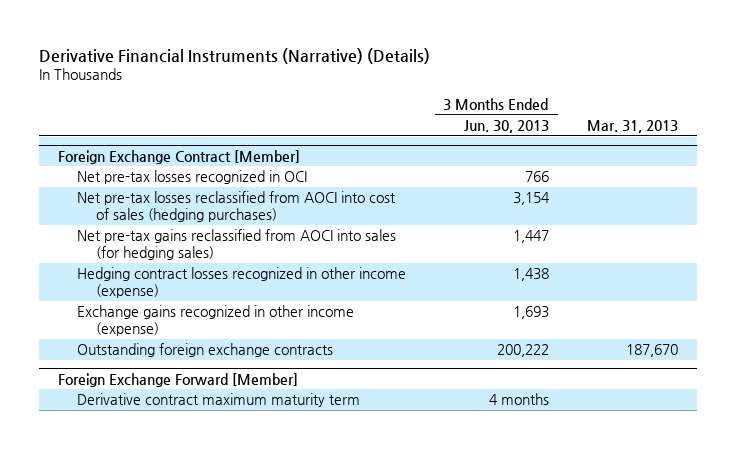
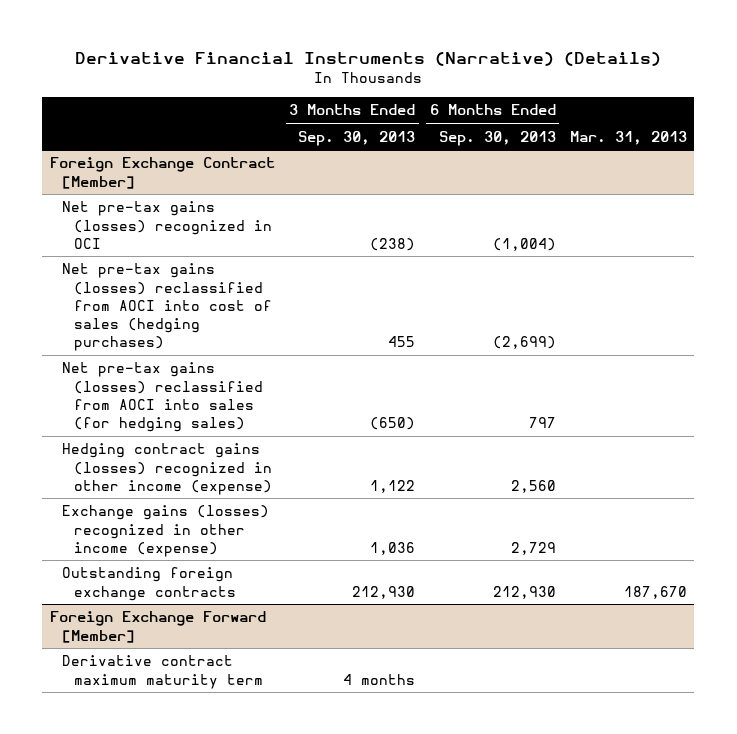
- | 3 Months Ended Jun. 30, 2013 | Mar. 31, 2013
+ | 3 Months Ended Sep. 30, 2013 | 6 Months Ended Sep. 30, 2013 | Mar. 31, 2013
@ Foreign Exchange Contract [Member]
- Net pre-tax losses recognized in OCI | 766 |
- Net pre-tax losses reclassified from AOCI into cost of sales (hedging purchases) | 3,154 |
- Net pre-tax gains reclassified from AOCI into sales (for hedging sales) | 1,447 |
- Hedging contract losses recognized in other income (expense) | 1,438 |
- Exchange gains recognized in other income (expense) | 1,693 |
+ Net pre-tax gains (losses) recognized in OCI | (238) | (1,004) |
+ Net pre-tax gains (losses) reclassified from AOCI into cost of sales (hedging purchases) | 455 | (2,699) |
+ Net pre-tax gains (losses) reclassified from AOCI into sales (for hedging sales) | (650) | 797 |
+ Hedging contract gains (losses) recognized in other income (expense) | 1,122 | 2,560 |
+ Exchange gains (losses) recognized in other income (expense) | 1,036 | 2,729 |

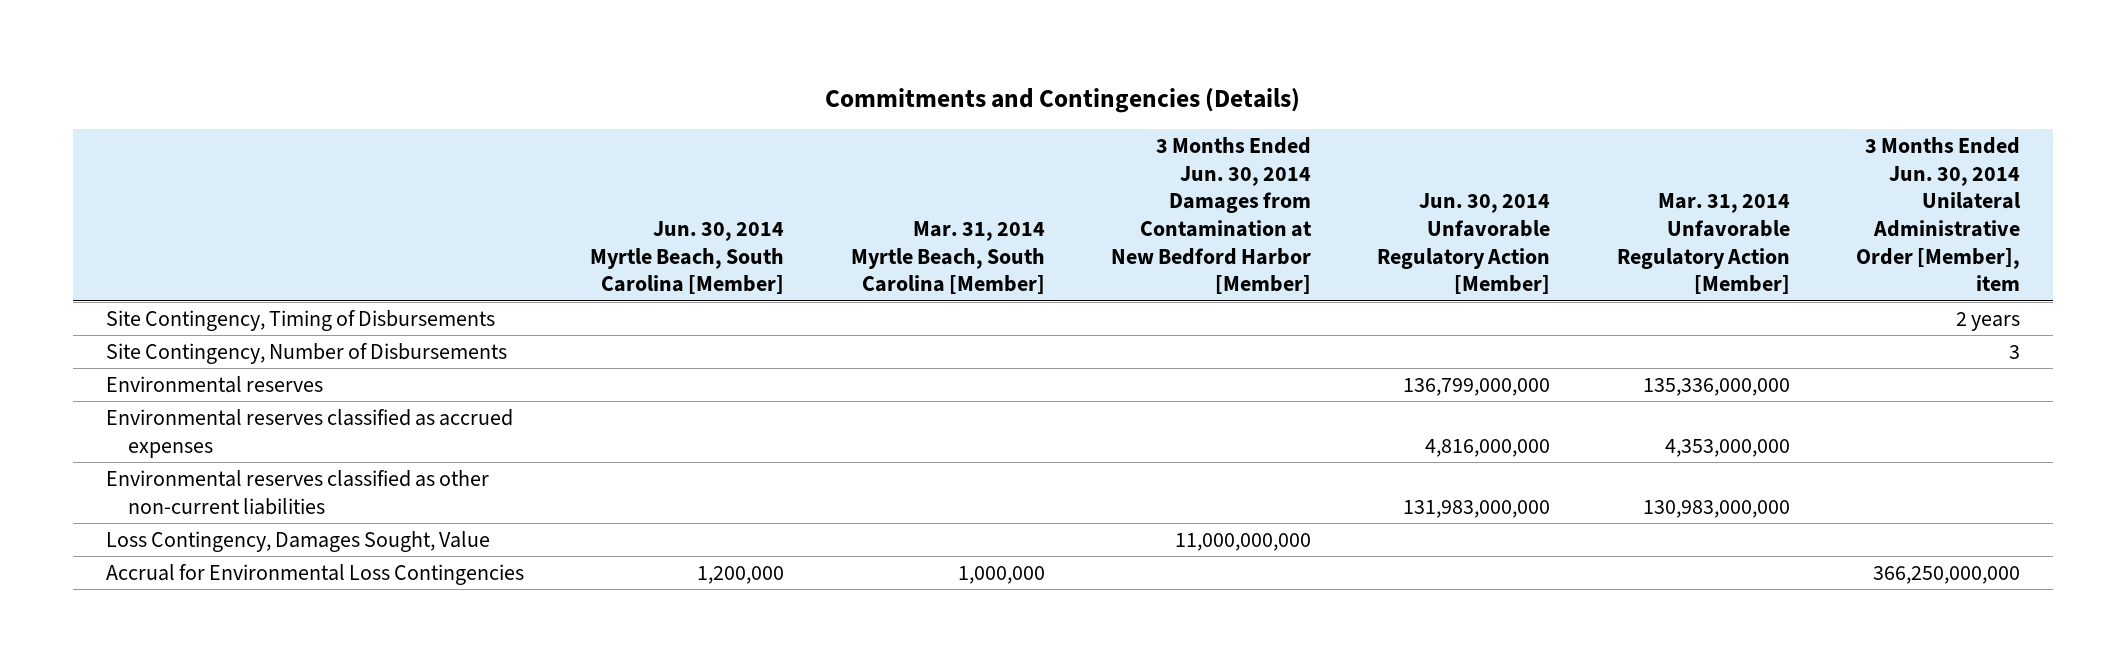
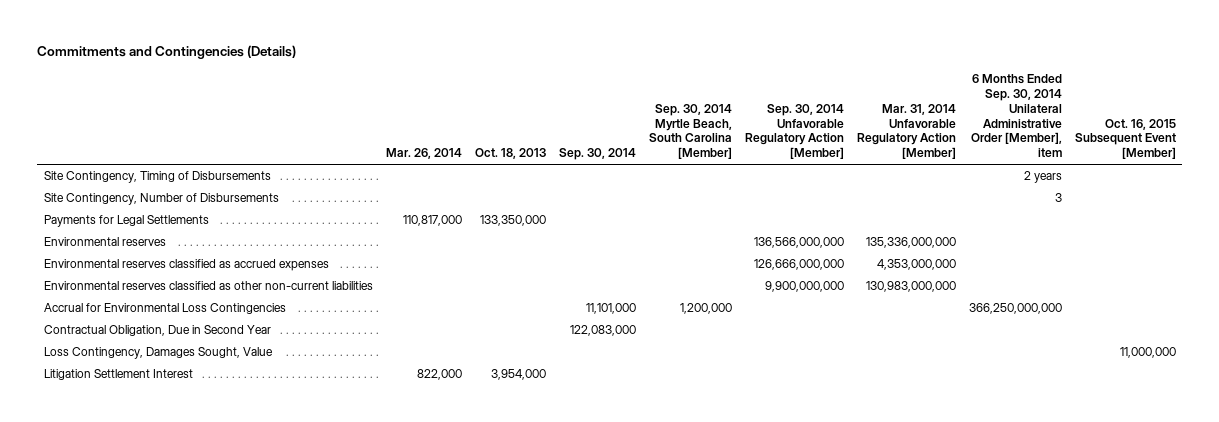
- | Jun. 30, 2014 Myrtle Beach, South Carolina [Member] | Mar. 31, 2014 Myrtle Beach, South Carolina [Member] | 3 Months Ended Jun. 30, 2014 Damages from Contamination at New Bedford Harbor [Member] | Jun. 30, 2014 Unfavorable Regulatory Action [Member] | Mar. 31, 2014 Unfavorable Regulatory Action [Member] | 3 Months Ended Jun. 30, 2014 Unilateral Administrative Order [Member], item
+ | Mar. 26, 2014 | Oct. 18, 2013 | Sep. 30, 2014 | Sep. 30, 2014 Myrtle Beach, South Carolina [Member] | Sep. 30, 2014 Unfavorable Regulatory Action [Member] | Mar. 31, 2014 Unfavorable Regulatory Action [Member] | 6 Months Ended Sep. 30, 2014 Unilateral Administrative Order [Member], item | Oct. 16, 2015 Subsequent Event [Member]
+ Payments for Legal Settlements | 110,817,000 | 133,350,000 | | | | | |
+ Contractual Obligation, Due in Second Year | | | 122,083,000 | | | | |
moved down: Loss Contingency, Damages Sought, Value | | | | | | | | 11,000,000
+ Litigation Settlement Interest | 822,000 | 3,954,000 | | | | | |

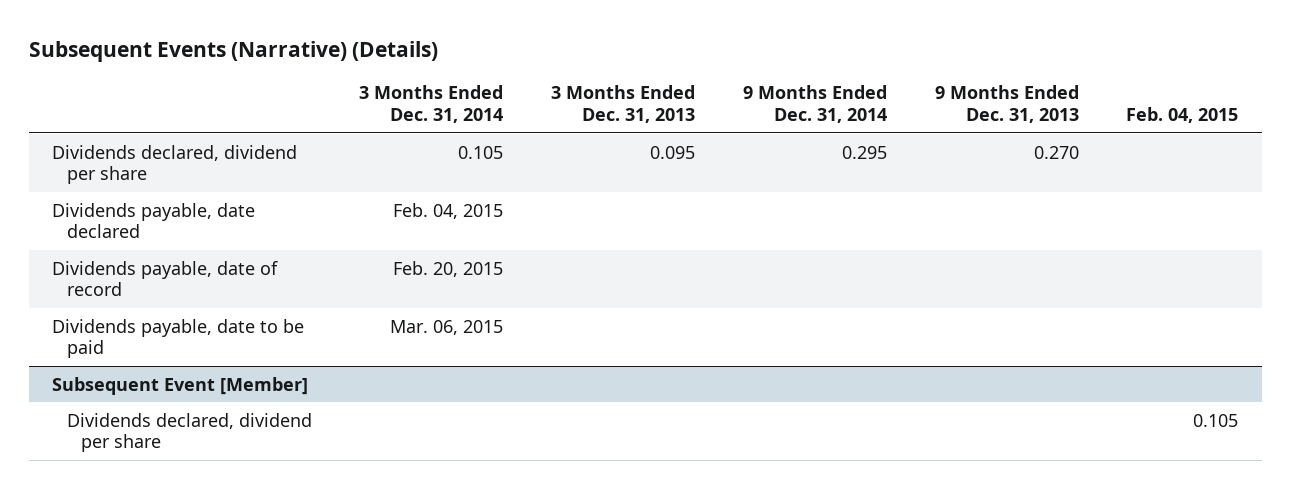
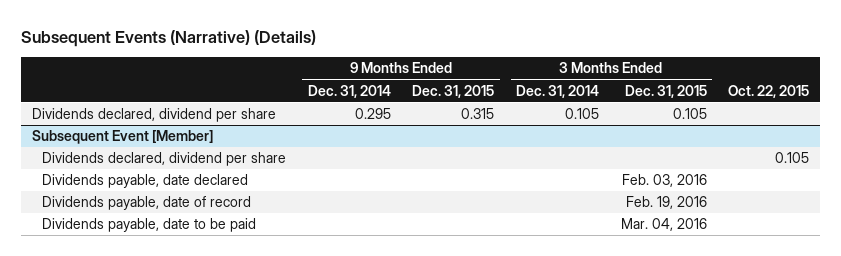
- | 3 Months Ended Dec. 31, 2014 | 3 Months Ended Dec. 31, 2013 | 9 Months Ended Dec. 31, 2014 | 9 Months Ended Dec. 31, 2013 | Feb. 04, 2015
+ | 9 Months Ended Dec. 31, 2014 | 9 Months Ended Dec. 31, 2015 | 3 Months Ended Dec. 31, 2014 | 3 Months Ended Dec. 31, 2015 | Oct. 22, 2015
- Dividends payable, date declared | Feb. 04, 2015 | | | |
- Dividends payable, date of record | Feb. 20, 2015 | | | |
- Dividends payable, date to be paid | Mar. 06, 2015 | | | |
@ Subsequent Event [Member]
+ Dividends payable, date declared | | | | Feb. 03, 2016 |
+ Dividends payable, date of record | | | | Feb. 19, 2016 |
+ Dividends payable, date to be paid | | | | Mar. 04, 2016 |

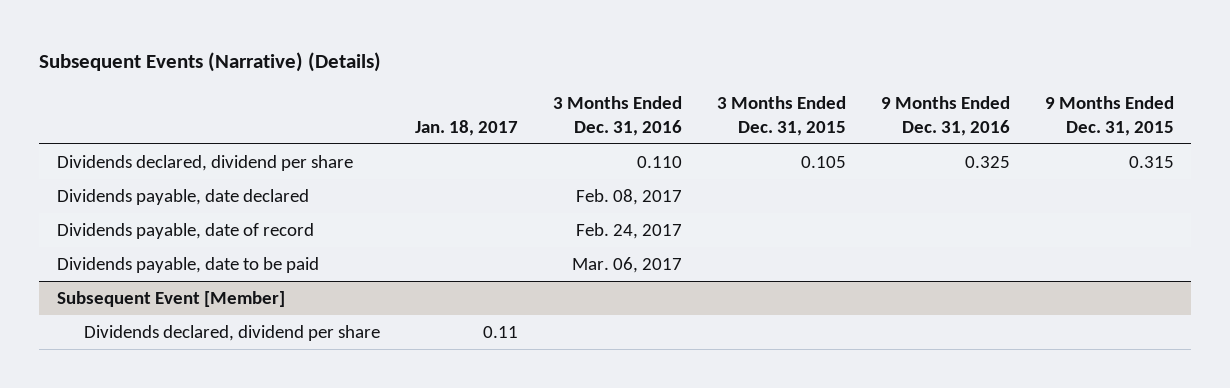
- | 9 Months Ended Dec. 31, 2014 | 9 Months Ended Dec. 31, 2015 | 3 Months Ended Dec. 31, 2014 | 3 Months Ended Dec. 31, 2015 | Oct. 22, 2015
+ | Jan. 18, 2017 | 3 Months Ended Dec. 31, 2016 | 3 Months Ended Dec. 31, 2015 | 9 Months Ended Dec. 31, 2016 | 9 Months Ended Dec. 31, 2015
+ Dividends payable, date declared | | Feb. 08, 2017 | | |
+ Dividends payable, date of record | | Feb. 24, 2017 | | |
+ Dividends payable, date to be paid | | Mar. 06, 2017 | | |
@ Subsequent Event [Member]
- Dividends payable, date declared | | | | Feb. 03, 2016 |
- Dividends payable, date of record | | | | Feb. 19, 2016 |
- Dividends payable, date to be paid | | | | Mar. 04, 2016 |

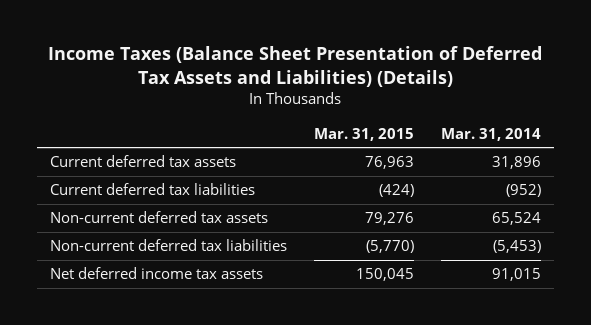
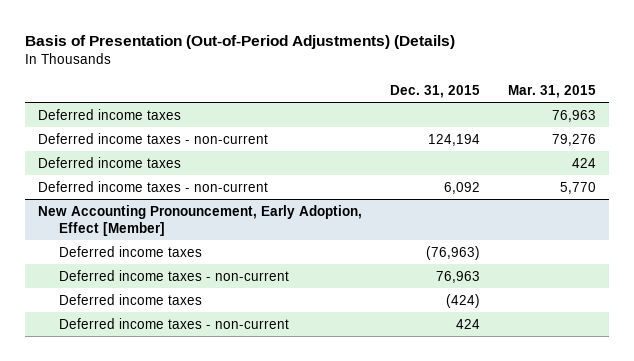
- Income Taxes (Balance Sheet Presentation of Deferred Tax Assets and Liabilities) (Details)
+ Basis of Presentation (Out-of-Period Adjustments) (Details)
- | Mar. 31, 2015 | Mar. 31, 2014
+ | Dec. 31, 2015 | Mar. 31, 2015
- Current deferred tax assets | 76,963 | 31,896
- Current deferred tax liabilities | (424) | (952)
- Non-current deferred tax assets | 79,276 | 65,524
- Non-current deferred tax liabilities | (5,770) | (5,453)
- Net deferred income tax assets | 150,045 | 91,015
+ Deferred income taxes | | 76,963
+ Deferred income taxes - non-current | 124,194 | 79,276
+ Deferred income taxes | | 424
+ Deferred income taxes - non-current | 6,092 | 5,770
+ New Accounting Pronouncement, Early Adoption, Effect [Member]
+ Deferred income taxes | (76,963) |
+ Deferred income taxes - non-current | 76,963 |
+ Deferred income taxes | (424) |
+ Deferred income taxes - non-current | 424 |

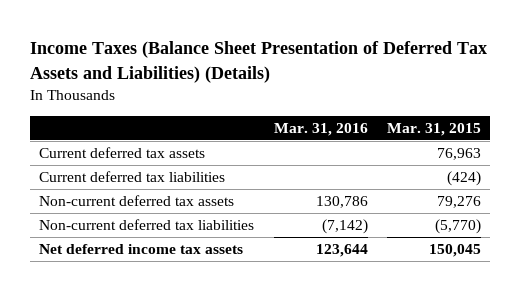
- Basis of Presentation (Out-of-Period Adjustments) (Details)
+ Income Taxes (Balance Sheet Presentation of Deferred Tax Assets and Liabilities) (Details)
- | Dec. 31, 2015 | Mar. 31, 2015
+ | Mar. 31, 2016 | Mar. 31, 2015
- Deferred income taxes | | 76,963
- Deferred income taxes - non-current | 124,194 | 79,276
- Deferred income taxes | | 424
- Deferred income taxes - non-current | 6,092 | 5,770
- New Accounting Pronouncement, Early Adoption, Effect [Member]
- Deferred income taxes | (76,963) |
- Deferred income taxes - non-current | 76,963 |
- Deferred income taxes | (424) |
- Deferred income taxes - non-current | 424 |
+ Current deferred tax assets | | 76,963
+ Current deferred tax liabilities | | (424)
+ Non-current deferred tax assets | 130,786 | 79,276
+ Non-current deferred tax liabilities | (7,142) | (5,770)
+ Net deferred income tax assets | 123,644 | 150,045

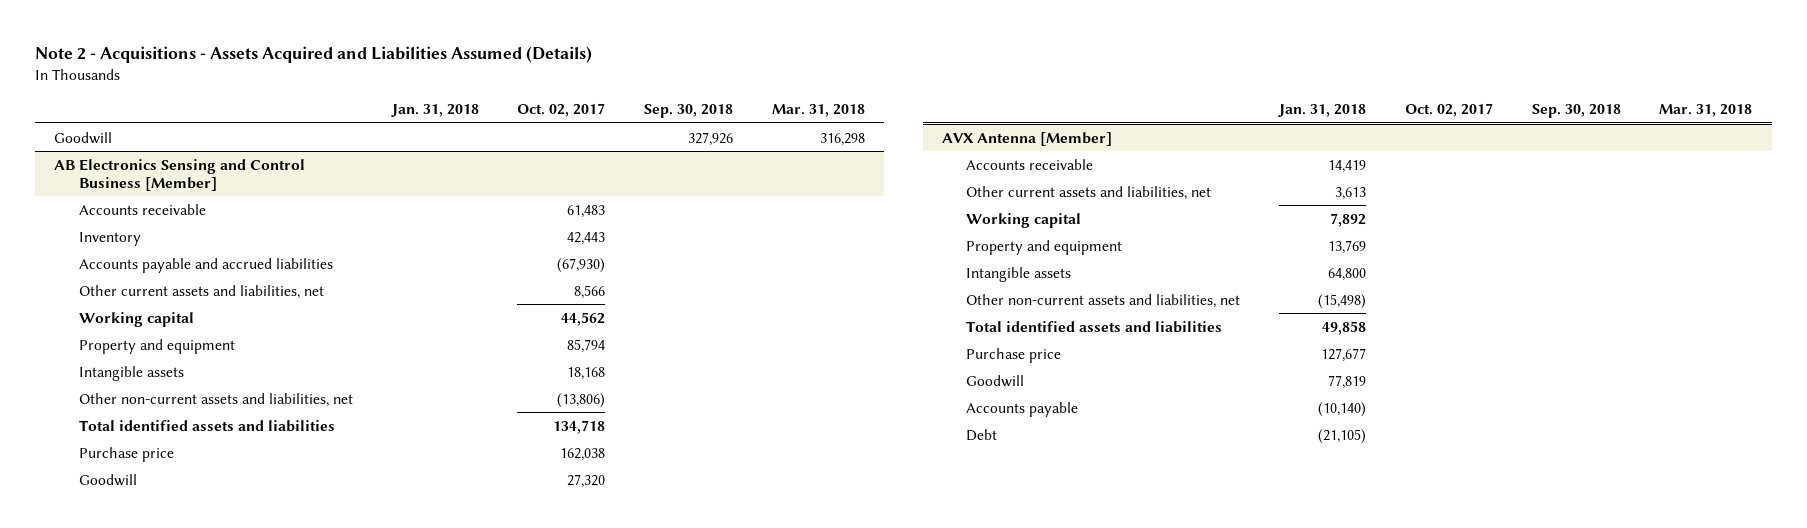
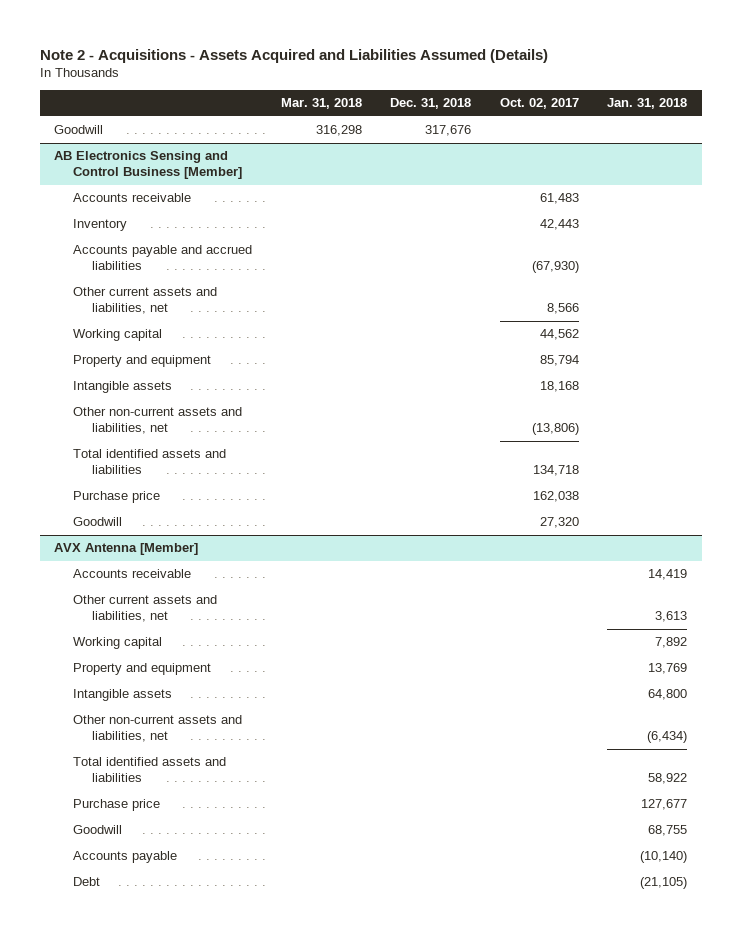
- | Jan. 31, 2018 | Oct. 02, 2017 | Sep. 30, 2018 | Mar. 31, 2018
+ | Mar. 31, 2018 | Dec. 31, 2018 | Oct. 02, 2017 | Jan. 31, 2018
@ AVX Antenna [Member]
- Other non-current assets and liabilities, net | (15,498) | | |
- Total identified assets and liabilities | 49,858 | | |
+ Other non-current assets and liabilities, net | | | | (6,434)
+ Total identified assets and liabilities | | | | 58,922
- Goodwill | 77,819 | | |
+ Goodwill | | | | 68,755

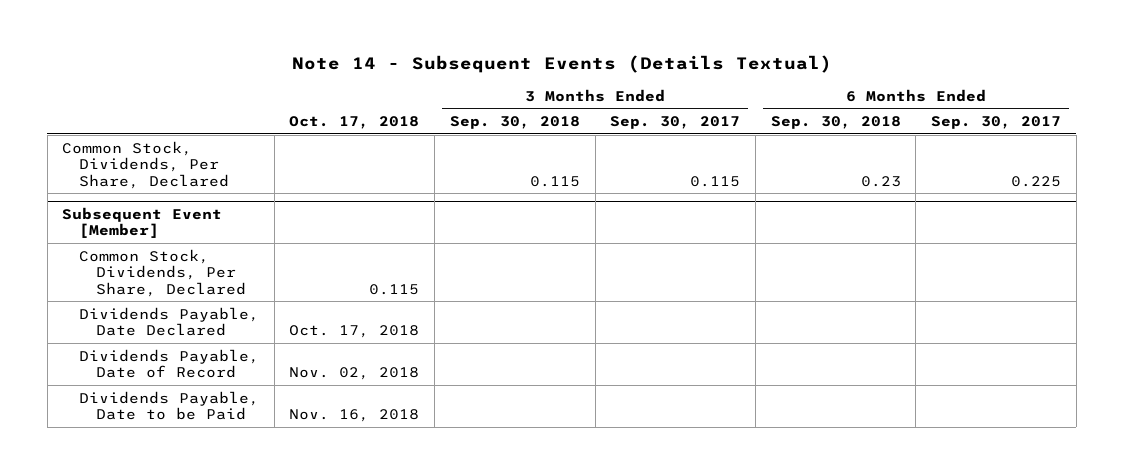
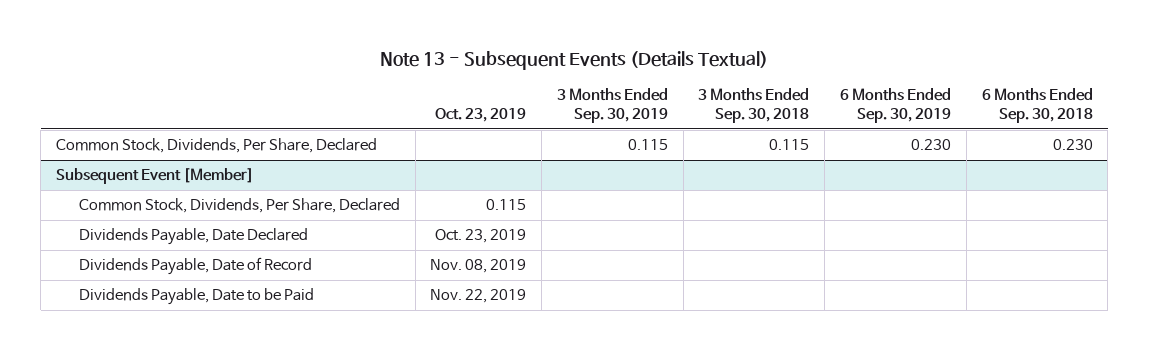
- Note 14 - Subsequent Events (Details Textual)
+ Note 13 - Subsequent Events (Details Textual)
- | Oct. 17, 2018 | 3 Months Ended Sep. 30, 2018 | 3 Months Ended Sep. 30, 2017 | 6 Months Ended Sep. 30, 2018 | 6 Months Ended Sep. 30, 2017
+ | Oct. 23, 2019 | 3 Months Ended Sep. 30, 2019 | 3 Months Ended Sep. 30, 2018 | 6 Months Ended Sep. 30, 2019 | 6 Months Ended Sep. 30, 2018
- Common Stock, Dividends, Per Share, Declared | | 0.115 | 0.115 | 0.23 | 0.225
+ Common Stock, Dividends, Per Share, Declared | | 0.115 | 0.115 | 0.230 | 0.230

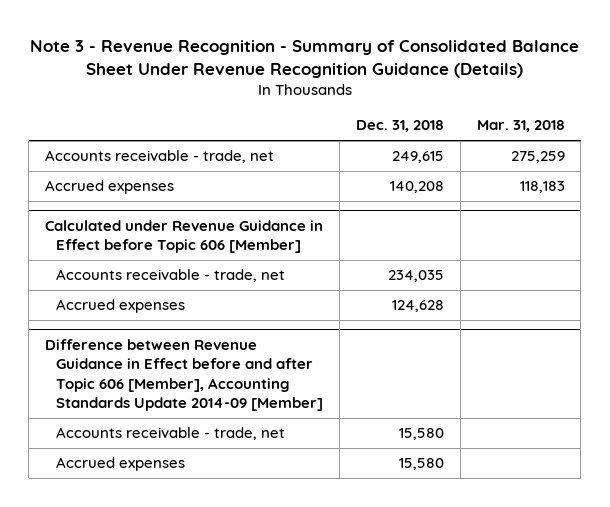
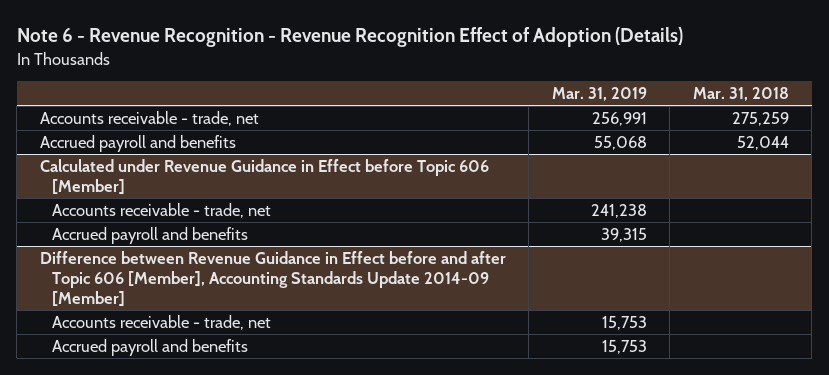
- Note 3 - Revenue Recognition - Summary of Consolidated Balance Sheet Under Revenue Recognition Guidance (Details)
+ Note 6 - Revenue Recognition - Revenue Recognition Effect of Adoption (Details)
- | Dec. 31, 2018 | Mar. 31, 2018
+ | Mar. 31, 2019 | Mar. 31, 2018
- Accrued expenses | 140,208 | 118,183
+ Accrued payroll and benefits | 55,068 | 52,044
@ Calculated under Revenue Guidance in Effect before Topic 606 [Member]
- Accrued expenses | 124,628 |
+ Accrued payroll and benefits | 39,315 |
@ Difference between Revenue Guidance in Effect before and after Topic 606 [Member], Accounting Standards Update 2014-09 [Member]
- Accrued expenses | 15,580 |
+ Accrued payroll and benefits | 15,753 |

